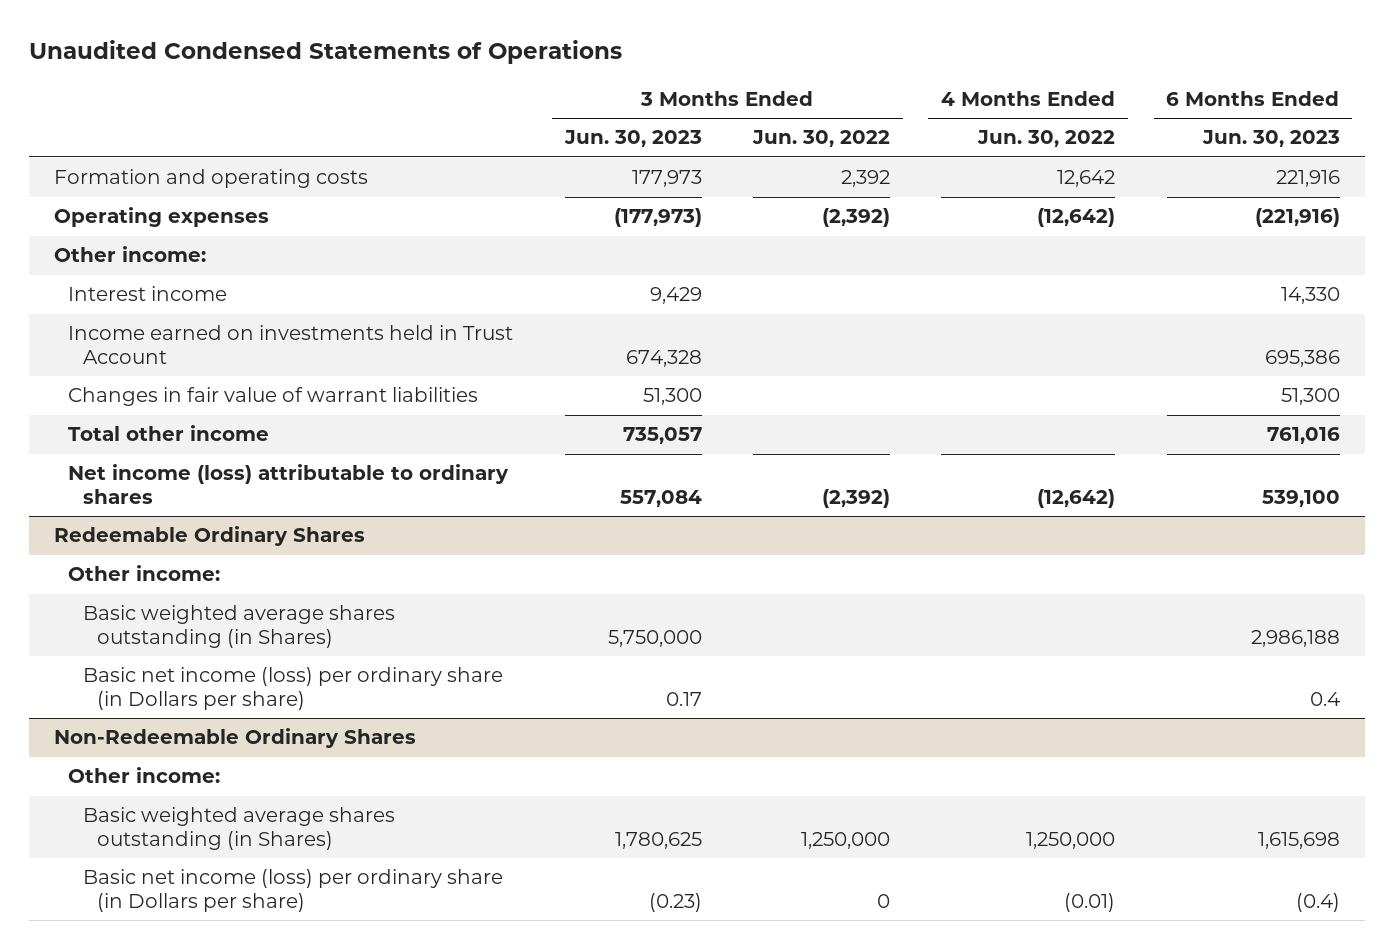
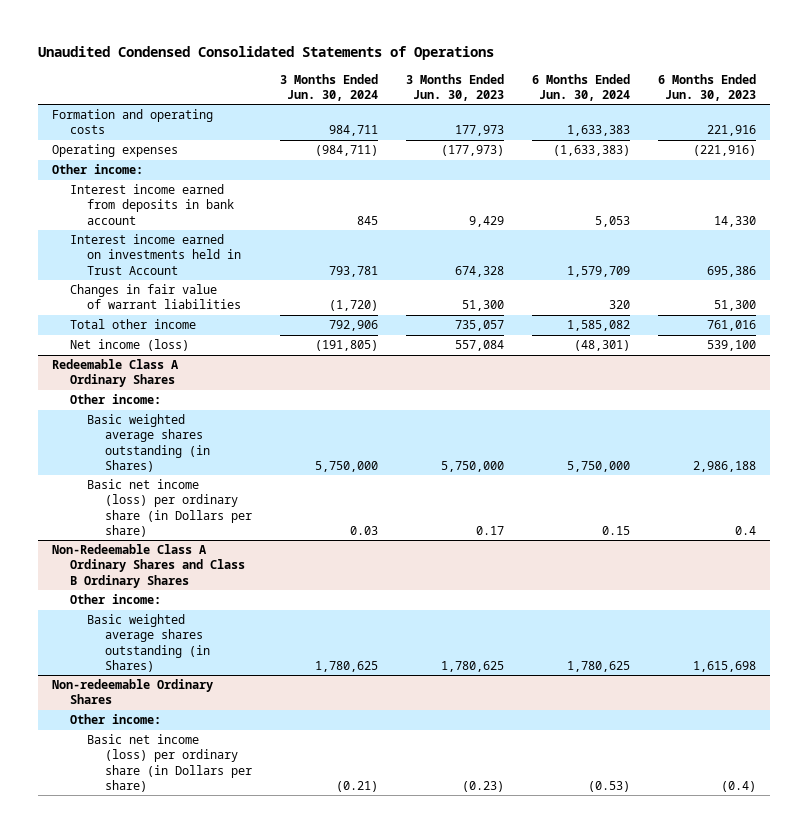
- Unaudited Condensed Statements of Operations
+ Unaudited Condensed Consolidated Statements of Operations
- | 3 Months Ended Jun. 30, 2023 | 3 Months Ended Jun. 30, 2022 | 4 Months Ended Jun. 30, 2022 | 6 Months Ended Jun. 30, 2023
+ | 3 Months Ended Jun. 30, 2024 | 3 Months Ended Jun. 30, 2023 | 6 Months Ended Jun. 30, 2024 | 6 Months Ended Jun. 30, 2023
- Interest income | 9,429 | | | 14,330
- Income earned on investments held in Trust Account | 674,328 | | | 695,386
+ Interest income earned from deposits in bank account | 845 | 9,429 | 5,053 | 14,330
+ Interest income earned on investments held in Trust Account | 793,781 | 674,328 | 1,579,709 | 695,386
- Net income (loss) attributable to ordinary shares | 557,084 | (2,392) | (12,642) | 539,100
- Redeemable Ordinary Shares
+ Net income (loss) | (191,805) | 557,084 | (48,301) | 539,100
+ Redeemable Class A Ordinary Shares
- Non-Redeemable Ordinary Shares
+ Non-Redeemable Class A Ordinary Shares and Class B Ordinary Shares
+ Non-redeemable Ordinary Shares
+ Other income:

